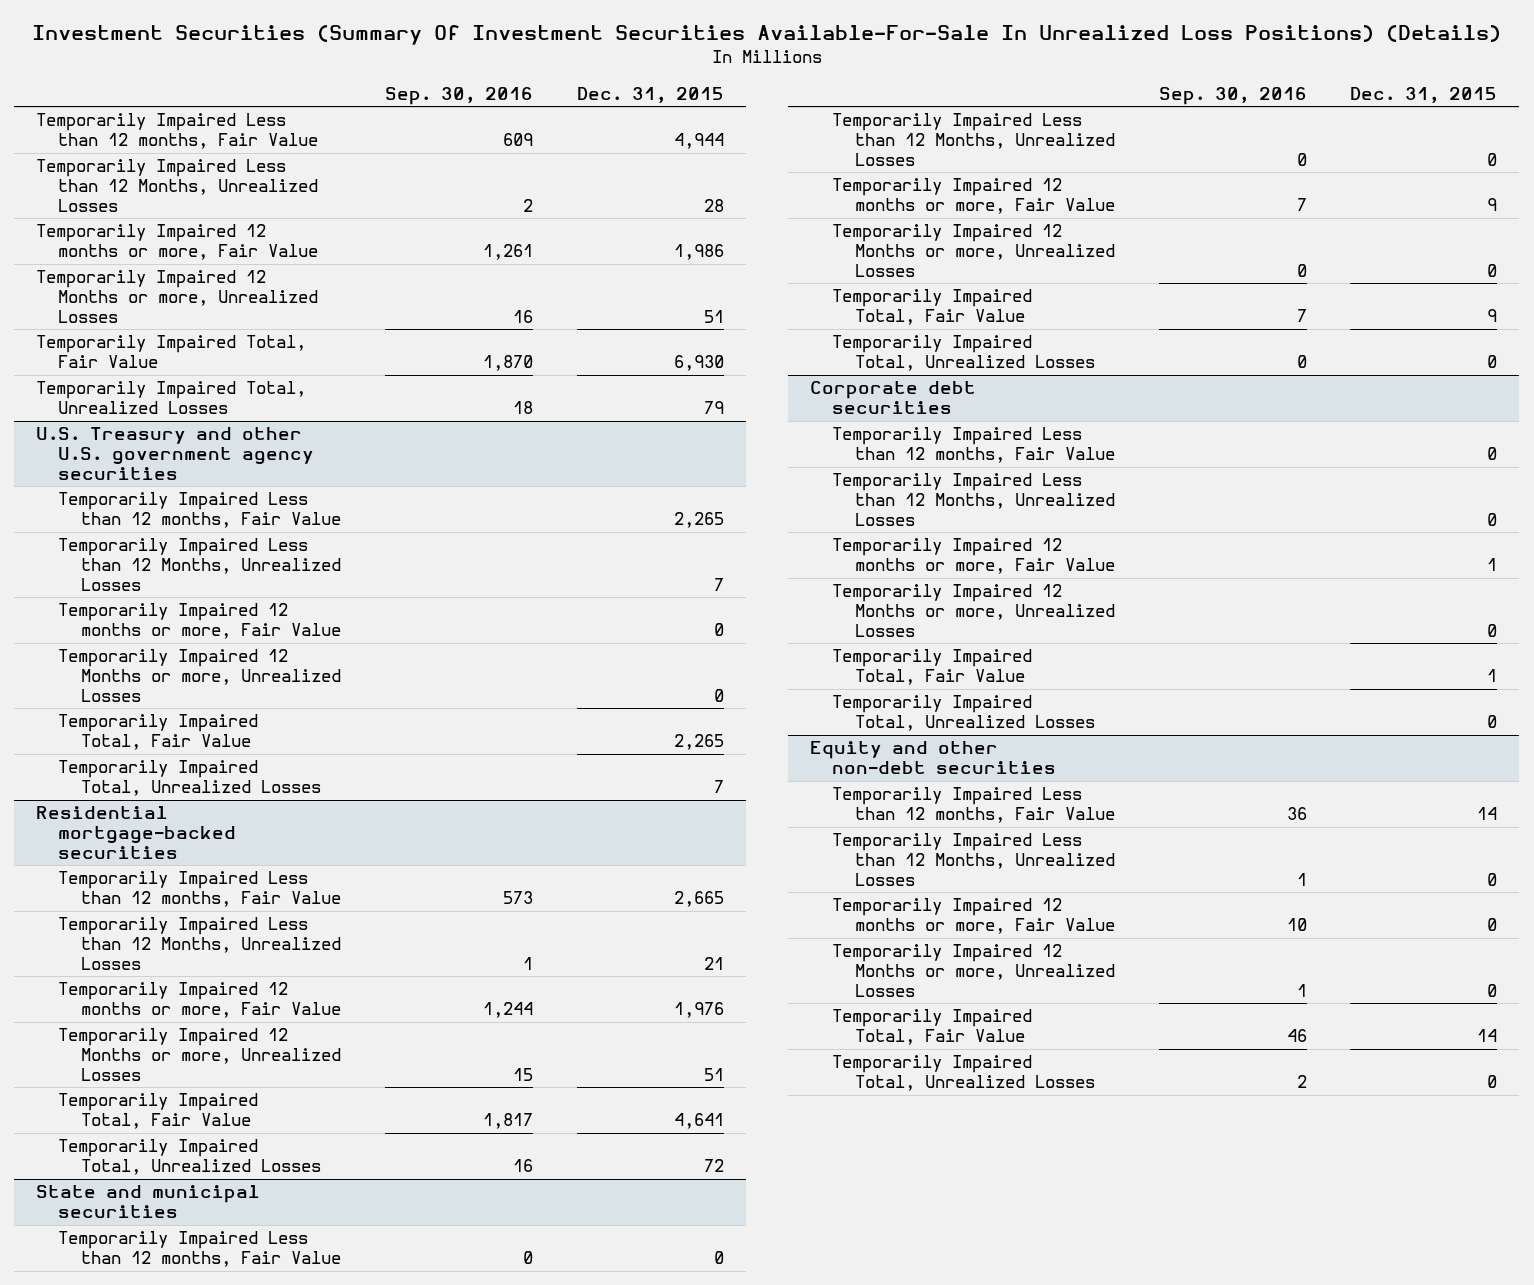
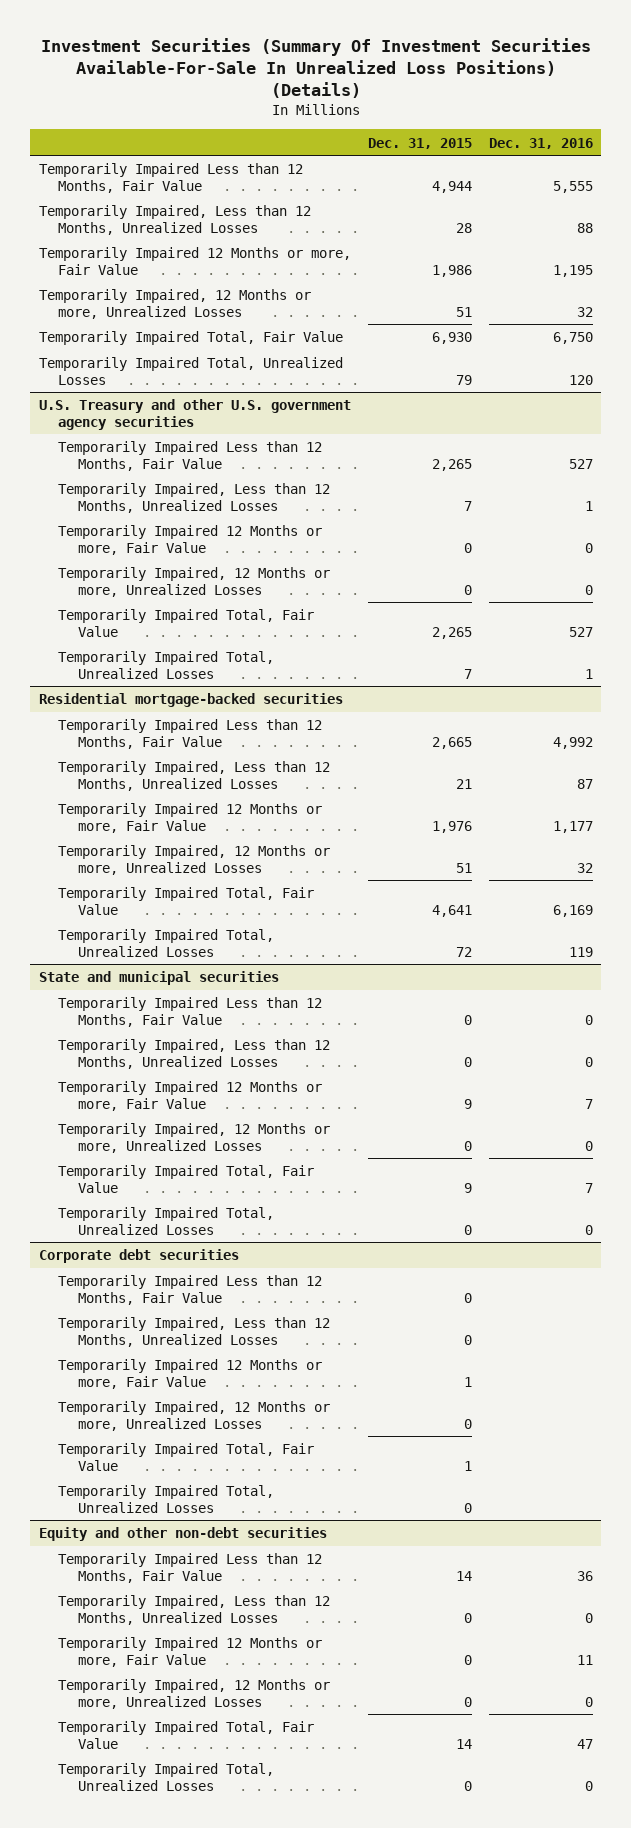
- | Sep. 30, 2016 | Dec. 31, 2015
+ | Dec. 31, 2015 | Dec. 31, 2016
- Temporarily Impaired Less than 12 months, Fair Value | 609 | 4,944
- Temporarily Impaired Less than 12 Months, Unrealized Losses | 2 | 28
- Temporarily Impaired 12 months or more, Fair Value | 1,261 | 1,986
- Temporarily Impaired 12 Months or more, Unrealized Losses | 16 | 51
+ Temporarily Impaired Less than 12 Months, Fair Value | 4,944 | 5,555
+ Temporarily Impaired, Less than 12 Months, Unrealized Losses | 28 | 88
+ Temporarily Impaired 12 Months or more, Fair Value | 1,986 | 1,195
+ Temporarily Impaired, 12 Months or more, Unrealized Losses | 51 | 32
@ U.S. Treasury and other U.S. government agency securities
- Temporarily Impaired Less than 12 months, Fair Value | | 2,265
- Temporarily Impaired Less than 12 Months, Unrealized Losses | | 7
- Temporarily Impaired 12 months or more, Fair Value | | 0
- Temporarily Impaired 12 Months or more, Unrealized Losses | | 0
+ Temporarily Impaired Less than 12 Months, Fair Value | 2,265 | 527
+ Temporarily Impaired, Less than 12 Months, Unrealized Losses | 7 | 1
+ Temporarily Impaired 12 Months or more, Fair Value | 0 | 0
+ Temporarily Impaired, 12 Months or more, Unrealized Losses | 0 | 0
@ Residential mortgage-backed securities
- Temporarily Impaired Less than 12 months, Fair Value | 573 | 2,665
- Temporarily Impaired Less than 12 Months, Unrealized Losses | 1 | 21
- Temporarily Impaired 12 months or more, Fair Value | 1,244 | 1,976
- Temporarily Impaired 12 Months or more, Unrealized Losses | 15 | 51
+ Temporarily Impaired Less than 12 Months, Fair Value | 2,665 | 4,992
+ Temporarily Impaired, Less than 12 Months, Unrealized Losses | 21 | 87
+ Temporarily Impaired 12 Months or more, Fair Value | 1,976 | 1,177
+ Temporarily Impaired, 12 Months or more, Unrealized Losses | 51 | 32
@ State and municipal securities
- Temporarily Impaired Less than 12 months, Fair Value | 0 | 0
- Temporarily Impaired Less than 12 Months, Unrealized Losses | 0 | 0
- Temporarily Impaired 12 months or more, Fair Value | 7 | 9
- Temporarily Impaired 12 Months or more, Unrealized Losses | 0 | 0
+ Temporarily Impaired Less than 12 Months, Fair Value | 0 | 0
+ Temporarily Impaired, Less than 12 Months, Unrealized Losses | 0 | 0
+ Temporarily Impaired 12 Months or more, Fair Value | 9 | 7
+ Temporarily Impaired, 12 Months or more, Unrealized Losses | 0 | 0
@ Corporate debt securities
- Temporarily Impaired Less than 12 months, Fair Value | | 0
- Temporarily Impaired Less than 12 Months, Unrealized Losses | | 0
- Temporarily Impaired 12 months or more, Fair Value | | 1
- Temporarily Impaired 12 Months or more, Unrealized Losses | | 0
+ Temporarily Impaired Less than 12 Months, Fair Value | 0 |
+ Temporarily Impaired, Less than 12 Months, Unrealized Losses | 0 |
+ Temporarily Impaired 12 Months or more, Fair Value | 1 |
+ Temporarily Impaired, 12 Months or more, Unrealized Losses | 0 |
@ Equity and other non-debt securities
- Temporarily Impaired Less than 12 months, Fair Value | 36 | 14
- Temporarily Impaired Less than 12 Months, Unrealized Losses | 1 | 0
- Temporarily Impaired 12 months or more, Fair Value | 10 | 0
- Temporarily Impaired 12 Months or more, Unrealized Losses | 1 | 0
+ Temporarily Impaired Less than 12 Months, Fair Value | 14 | 36
+ Temporarily Impaired, Less than 12 Months, Unrealized Losses | 0 | 0
+ Temporarily Impaired 12 Months or more, Fair Value | 0 | 11
+ Temporarily Impaired, 12 Months or more, Unrealized Losses | 0 | 0

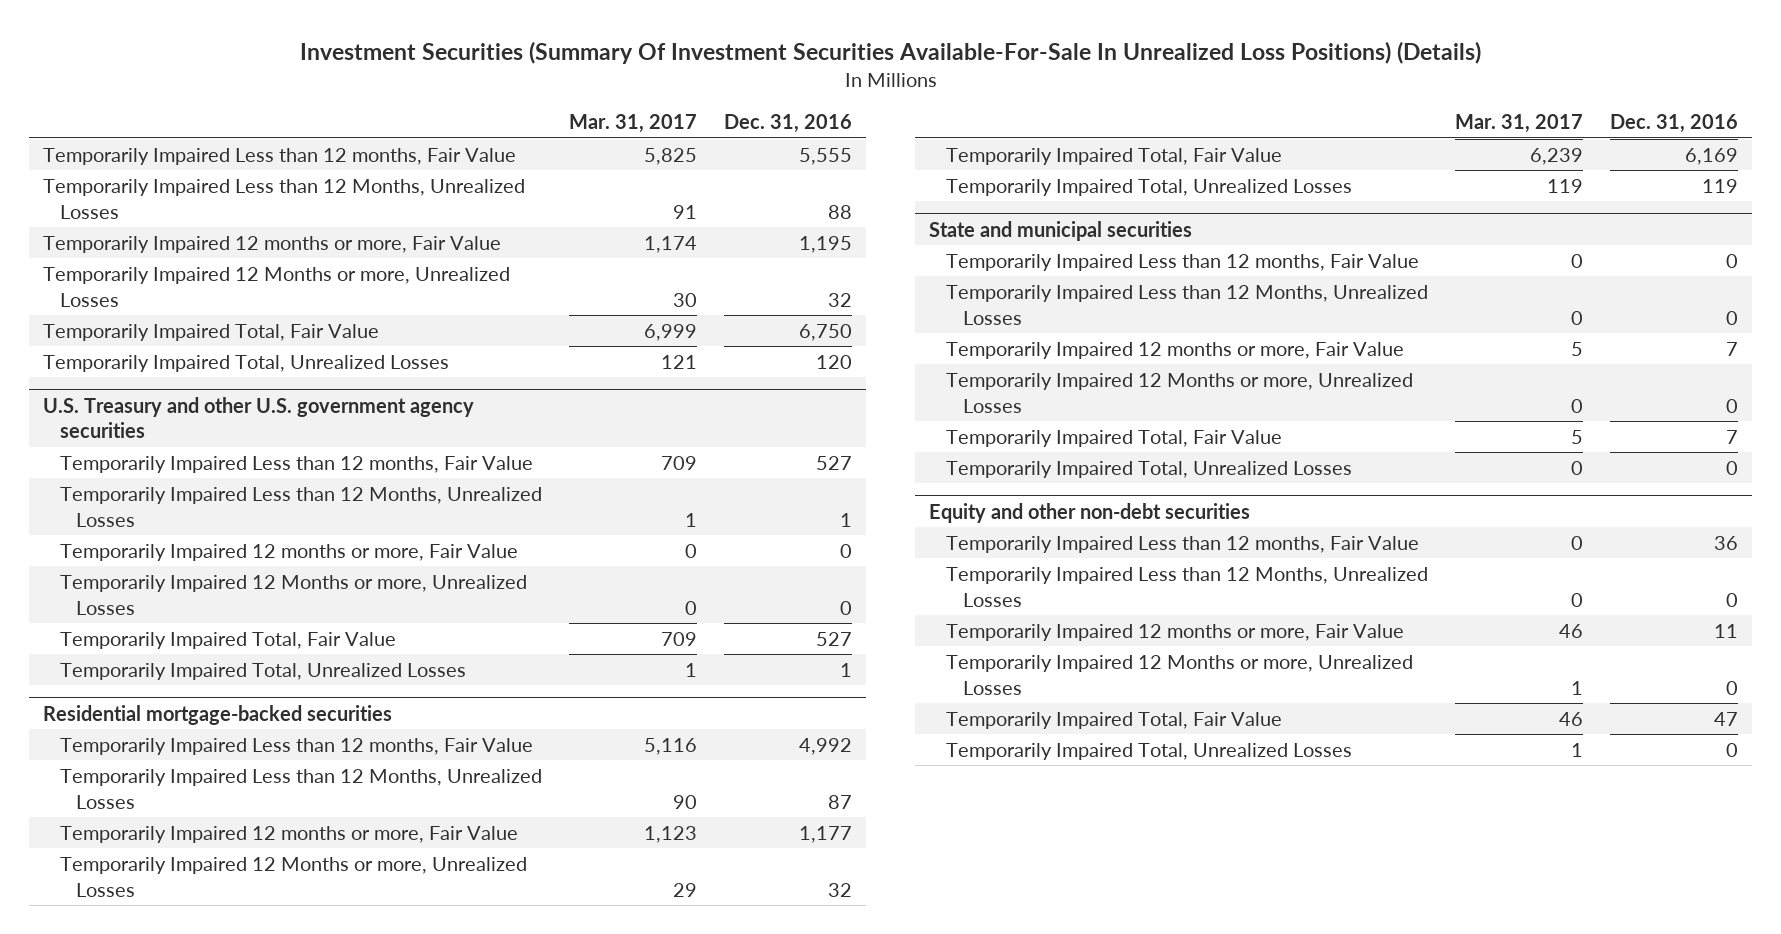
- | Dec. 31, 2015 | Dec. 31, 2016
+ | Mar. 31, 2017 | Dec. 31, 2016
- Temporarily Impaired Less than 12 Months, Fair Value | 4,944 | 5,555
- Temporarily Impaired, Less than 12 Months, Unrealized Losses | 28 | 88
- Temporarily Impaired 12 Months or more, Fair Value | 1,986 | 1,195
- Temporarily Impaired, 12 Months or more, Unrealized Losses | 51 | 32
+ Temporarily Impaired Less than 12 months, Fair Value | 5,825 | 5,555
+ Temporarily Impaired Less than 12 Months, Unrealized Losses | 91 | 88
+ Temporarily Impaired 12 months or more, Fair Value | 1,174 | 1,195
+ Temporarily Impaired 12 Months or more, Unrealized Losses | 30 | 32
@ U.S. Treasury and other U.S. government agency securities
- Temporarily Impaired Less than 12 Months, Fair Value | 2,265 | 527
- Temporarily Impaired, Less than 12 Months, Unrealized Losses | 7 | 1
- Temporarily Impaired 12 Months or more, Fair Value | 0 | 0
- Temporarily Impaired, 12 Months or more, Unrealized Losses | 0 | 0
+ Temporarily Impaired Less than 12 months, Fair Value | 709 | 527
+ Temporarily Impaired Less than 12 Months, Unrealized Losses | 1 | 1
+ Temporarily Impaired 12 months or more, Fair Value | 0 | 0
+ Temporarily Impaired 12 Months or more, Unrealized Losses | 0 | 0
@ Residential mortgage-backed securities
- Temporarily Impaired Less than 12 Months, Fair Value | 2,665 | 4,992
- Temporarily Impaired, Less than 12 Months, Unrealized Losses | 21 | 87
- Temporarily Impaired 12 Months or more, Fair Value | 1,976 | 1,177
- Temporarily Impaired, 12 Months or more, Unrealized Losses | 51 | 32
+ Temporarily Impaired Less than 12 months, Fair Value | 5,116 | 4,992
+ Temporarily Impaired Less than 12 Months, Unrealized Losses | 90 | 87
+ Temporarily Impaired 12 months or more, Fair Value | 1,123 | 1,177
+ Temporarily Impaired 12 Months or more, Unrealized Losses | 29 | 32
@ State and municipal securities
- Temporarily Impaired Less than 12 Months, Fair Value | 0 | 0
- Temporarily Impaired, Less than 12 Months, Unrealized Losses | 0 | 0
- Temporarily Impaired 12 Months or more, Fair Value | 9 | 7
- Temporarily Impaired, 12 Months or more, Unrealized Losses | 0 | 0
+ Temporarily Impaired Less than 12 months, Fair Value | 0 | 0
+ Temporarily Impaired Less than 12 Months, Unrealized Losses | 0 | 0
+ Temporarily Impaired 12 months or more, Fair Value | 5 | 7
+ Temporarily Impaired 12 Months or more, Unrealized Losses | 0 | 0
- Corporate debt securities
- Temporarily Impaired Less than 12 Months, Fair Value | 0 |
- Temporarily Impaired, Less than 12 Months, Unrealized Losses | 0 |
- Temporarily Impaired 12 Months or more, Fair Value | 1 |
- Temporarily Impaired, 12 Months or more, Unrealized Losses | 0 |
- Temporarily Impaired Total, Fair Value | 1 |
- Temporarily Impaired Total, Unrealized Losses | 0 |
@ Equity and other non-debt securities
- Temporarily Impaired Less than 12 Months, Fair Value | 14 | 36
- Temporarily Impaired, Less than 12 Months, Unrealized Losses | 0 | 0
- Temporarily Impaired 12 Months or more, Fair Value | 0 | 11
- Temporarily Impaired, 12 Months or more, Unrealized Losses | 0 | 0
+ Temporarily Impaired Less than 12 months, Fair Value | 0 | 36
+ Temporarily Impaired Less than 12 Months, Unrealized Losses | 0 | 0
+ Temporarily Impaired 12 months or more, Fair Value | 46 | 11
+ Temporarily Impaired 12 Months or more, Unrealized Losses | 1 | 0

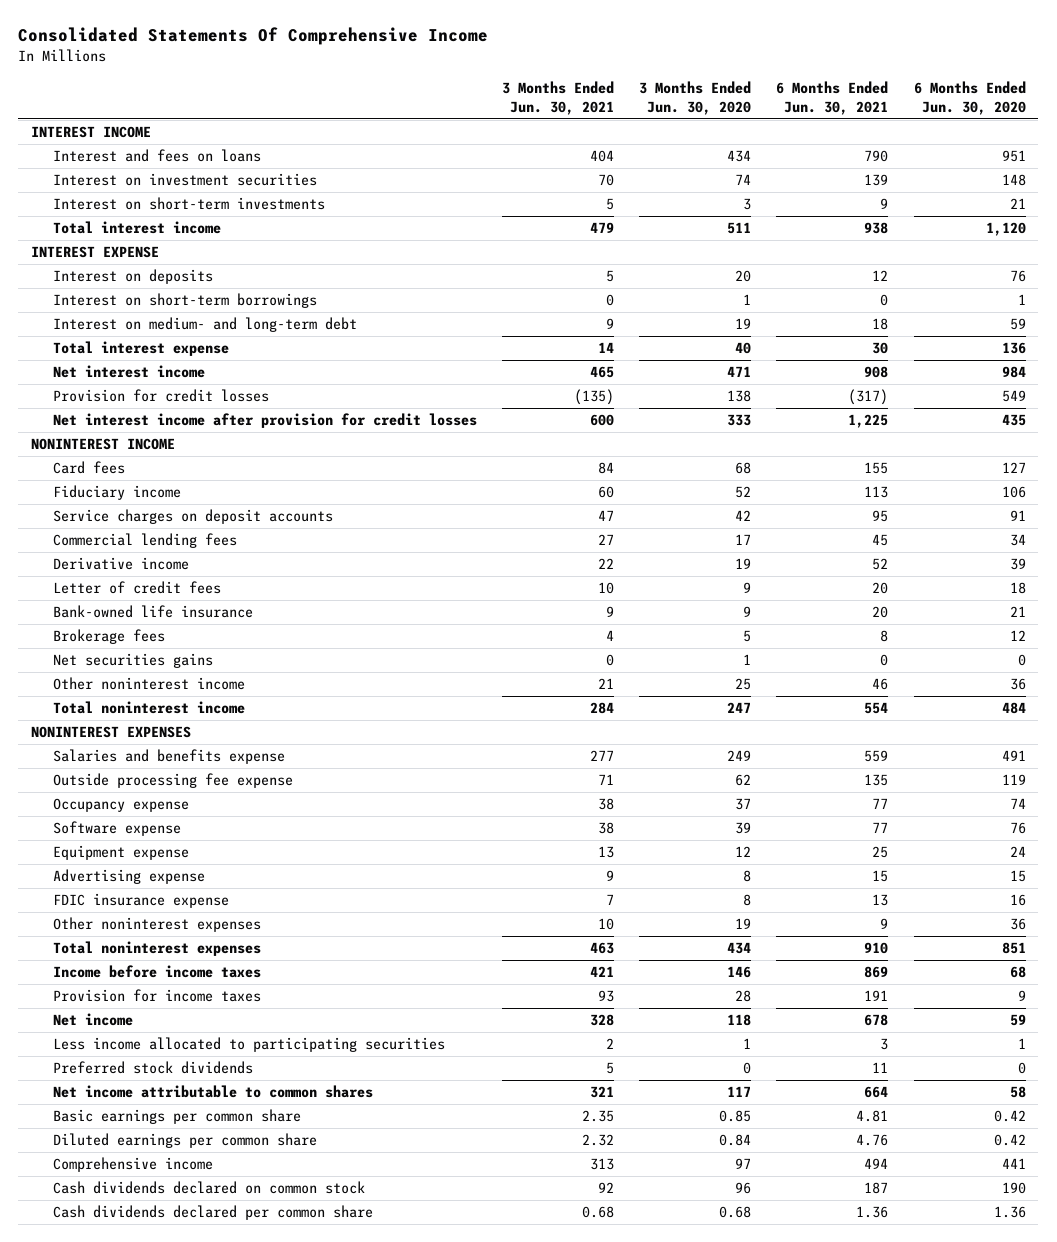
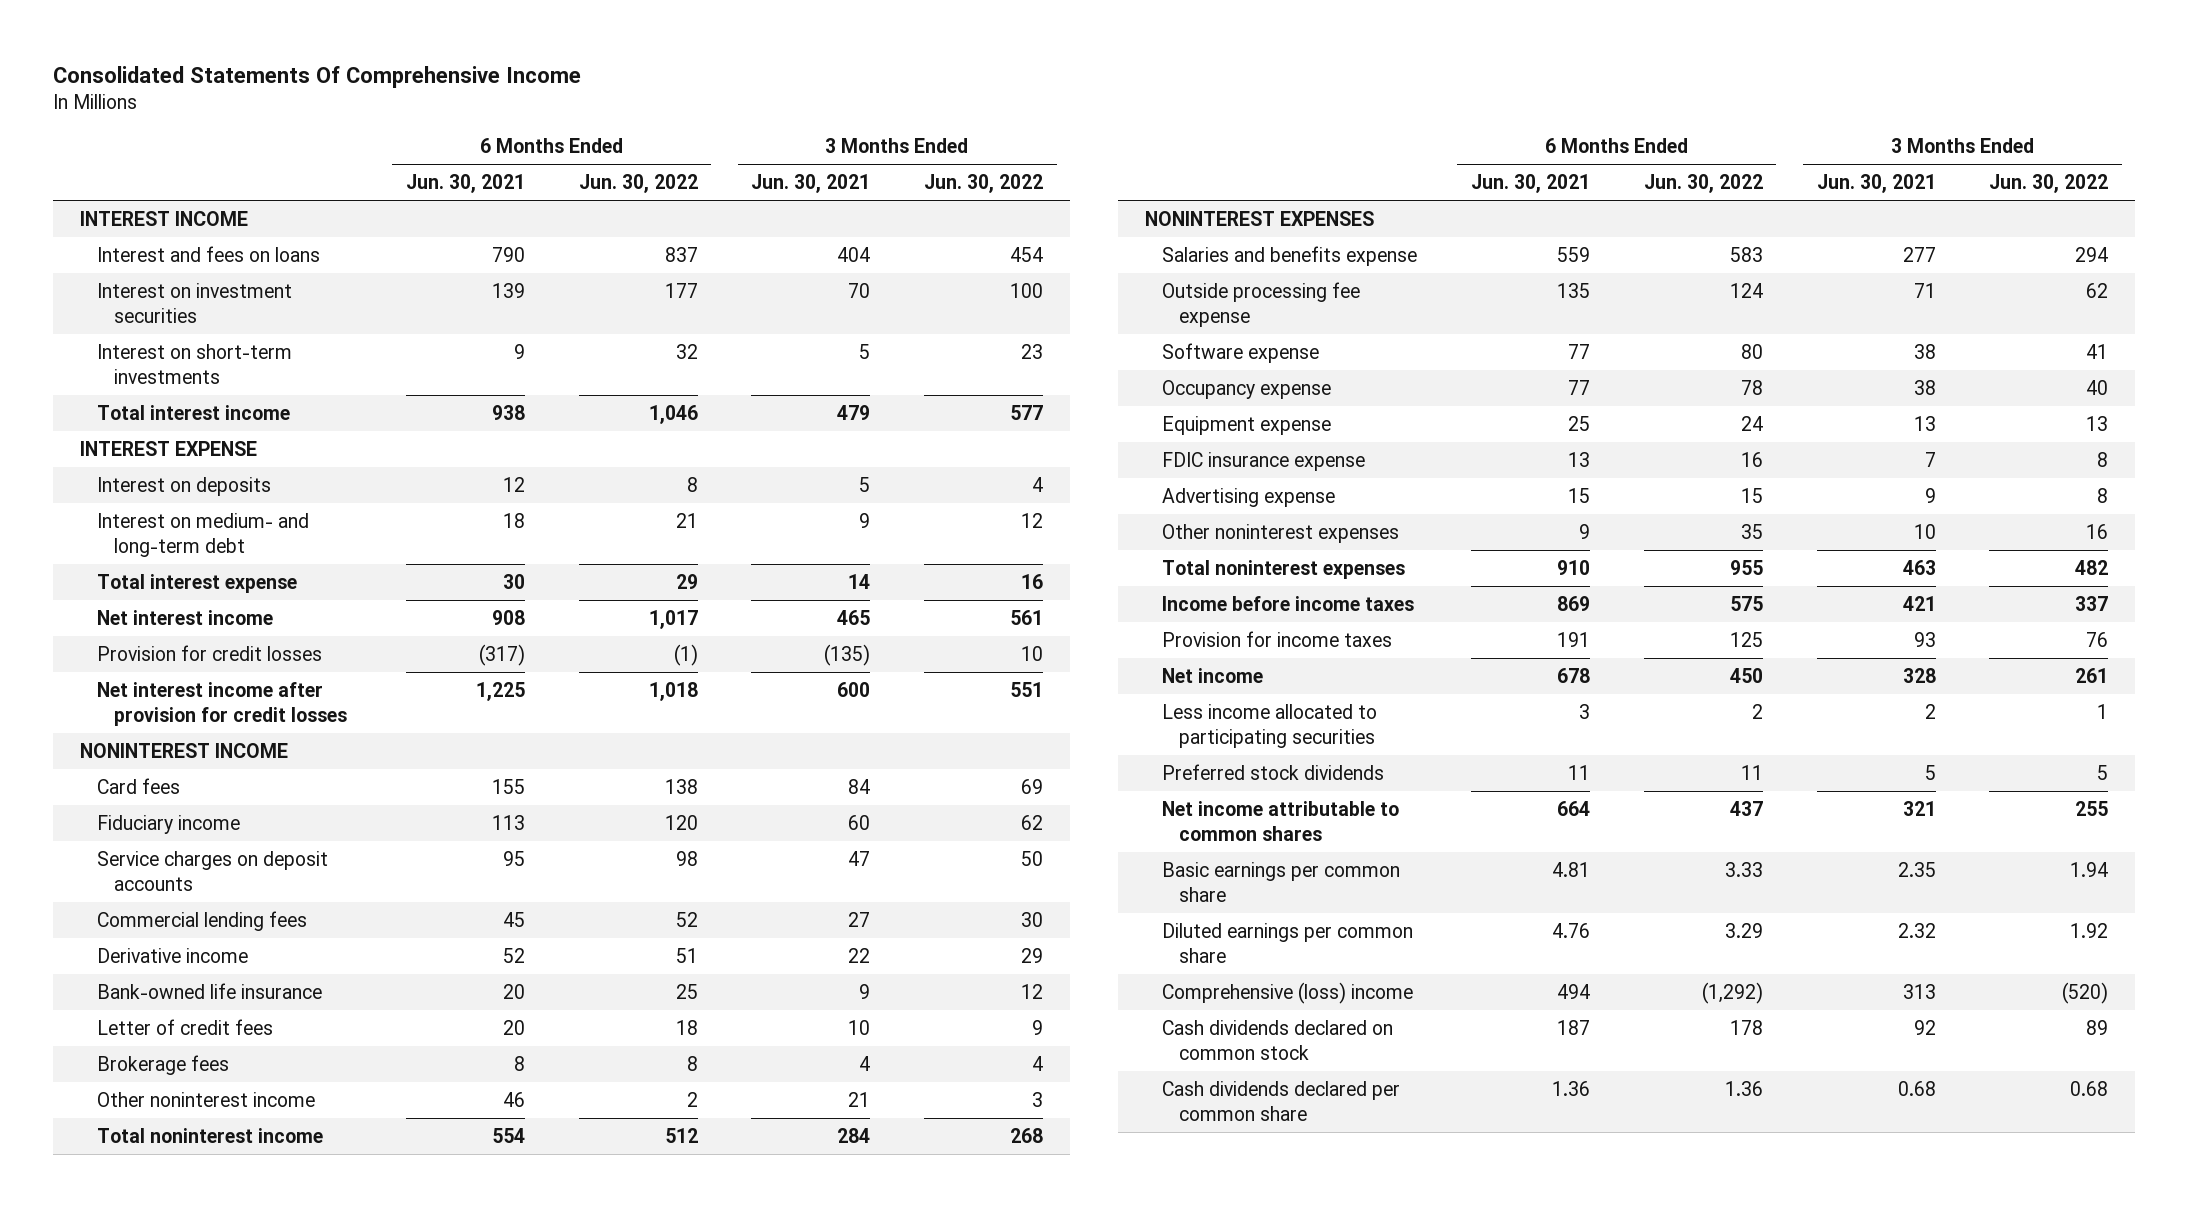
- | 3 Months Ended Jun. 30, 2021 | 3 Months Ended Jun. 30, 2020 | 6 Months Ended Jun. 30, 2021 | 6 Months Ended Jun. 30, 2020
+ | 6 Months Ended Jun. 30, 2021 | 6 Months Ended Jun. 30, 2022 | 3 Months Ended Jun. 30, 2021 | 3 Months Ended Jun. 30, 2022
- Interest on short-term borrowings | 0 | 1 | 0 | 1
moved down: Letter of credit fees | 20 | 18 | 10 | 9
- Net securities gains | 0 | 1 | 0 | 0
moved down: Occupancy expense | 77 | 78 | 38 | 40
moved down: Advertising expense | 15 | 15 | 9 | 8
- Comprehensive income | 313 | 97 | 494 | 441
+ Comprehensive (loss) income | 494 | (1,292) | 313 | (520)

